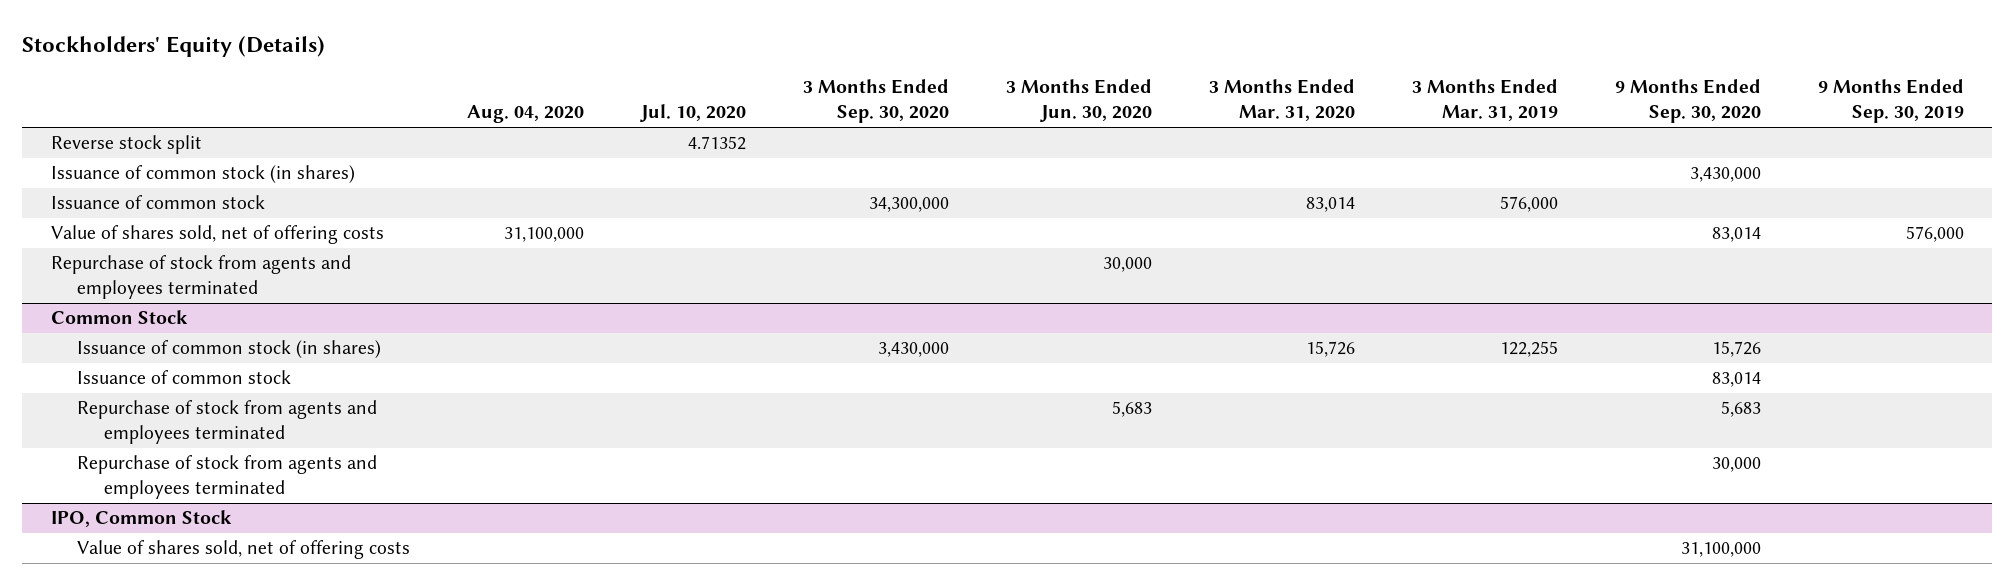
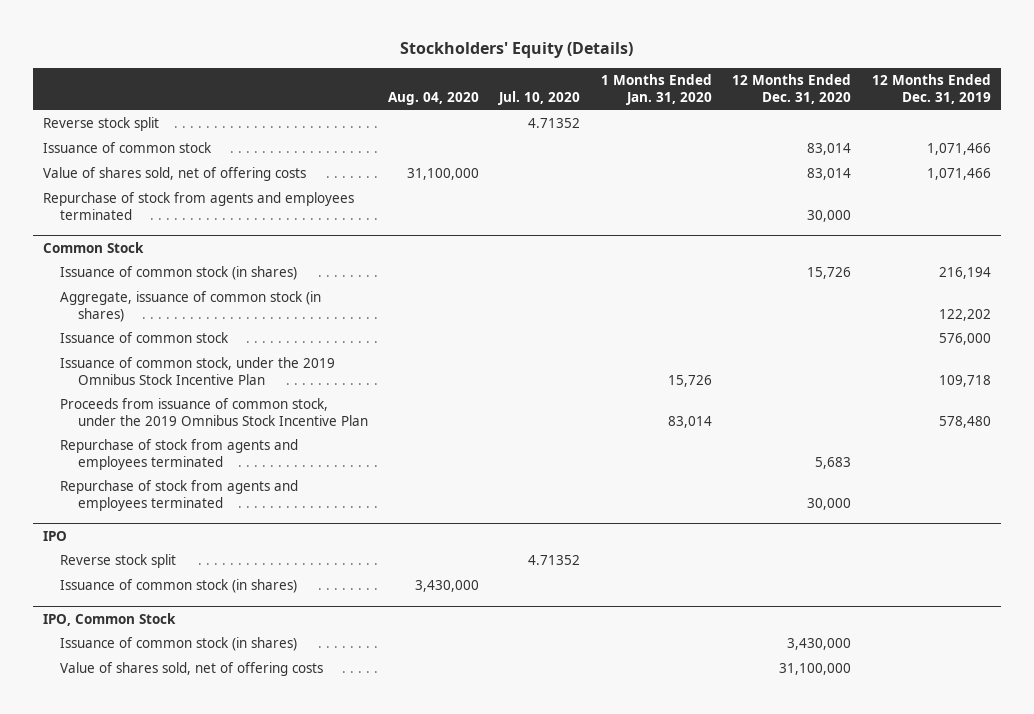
- | Aug. 04, 2020 | Jul. 10, 2020 | 3 Months Ended Sep. 30, 2020 | 3 Months Ended Jun. 30, 2020 | 3 Months Ended Mar. 31, 2020 | 3 Months Ended Mar. 31, 2019 | 9 Months Ended Sep. 30, 2020 | 9 Months Ended Sep. 30, 2019
+ | Aug. 04, 2020 | Jul. 10, 2020 | 1 Months Ended Jan. 31, 2020 | 12 Months Ended Dec. 31, 2020 | 12 Months Ended Dec. 31, 2019
- Issuance of common stock (in shares) | | | | | | | 3,430,000 |
@ Common Stock
+ Aggregate, issuance of common stock (in shares) | | | | | 122,202
+ Issuance of common stock, under the 2019 Omnibus Stock Incentive Plan | | | 15,726 | | 109,718
+ Proceeds from issuance of common stock, under the 2019 Omnibus Stock Incentive Plan | | | 83,014 | | 578,480
+ IPO
+ Reverse stock split | | 4.71352 | | |
+ Issuance of common stock (in shares) | 3,430,000 | | | |
@ IPO, Common Stock
+ Issuance of common stock (in shares) | | | | 3,430,000 |

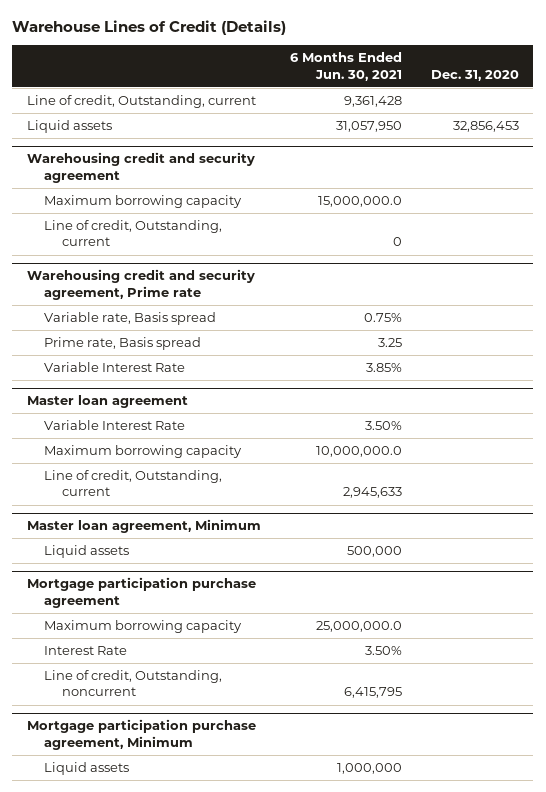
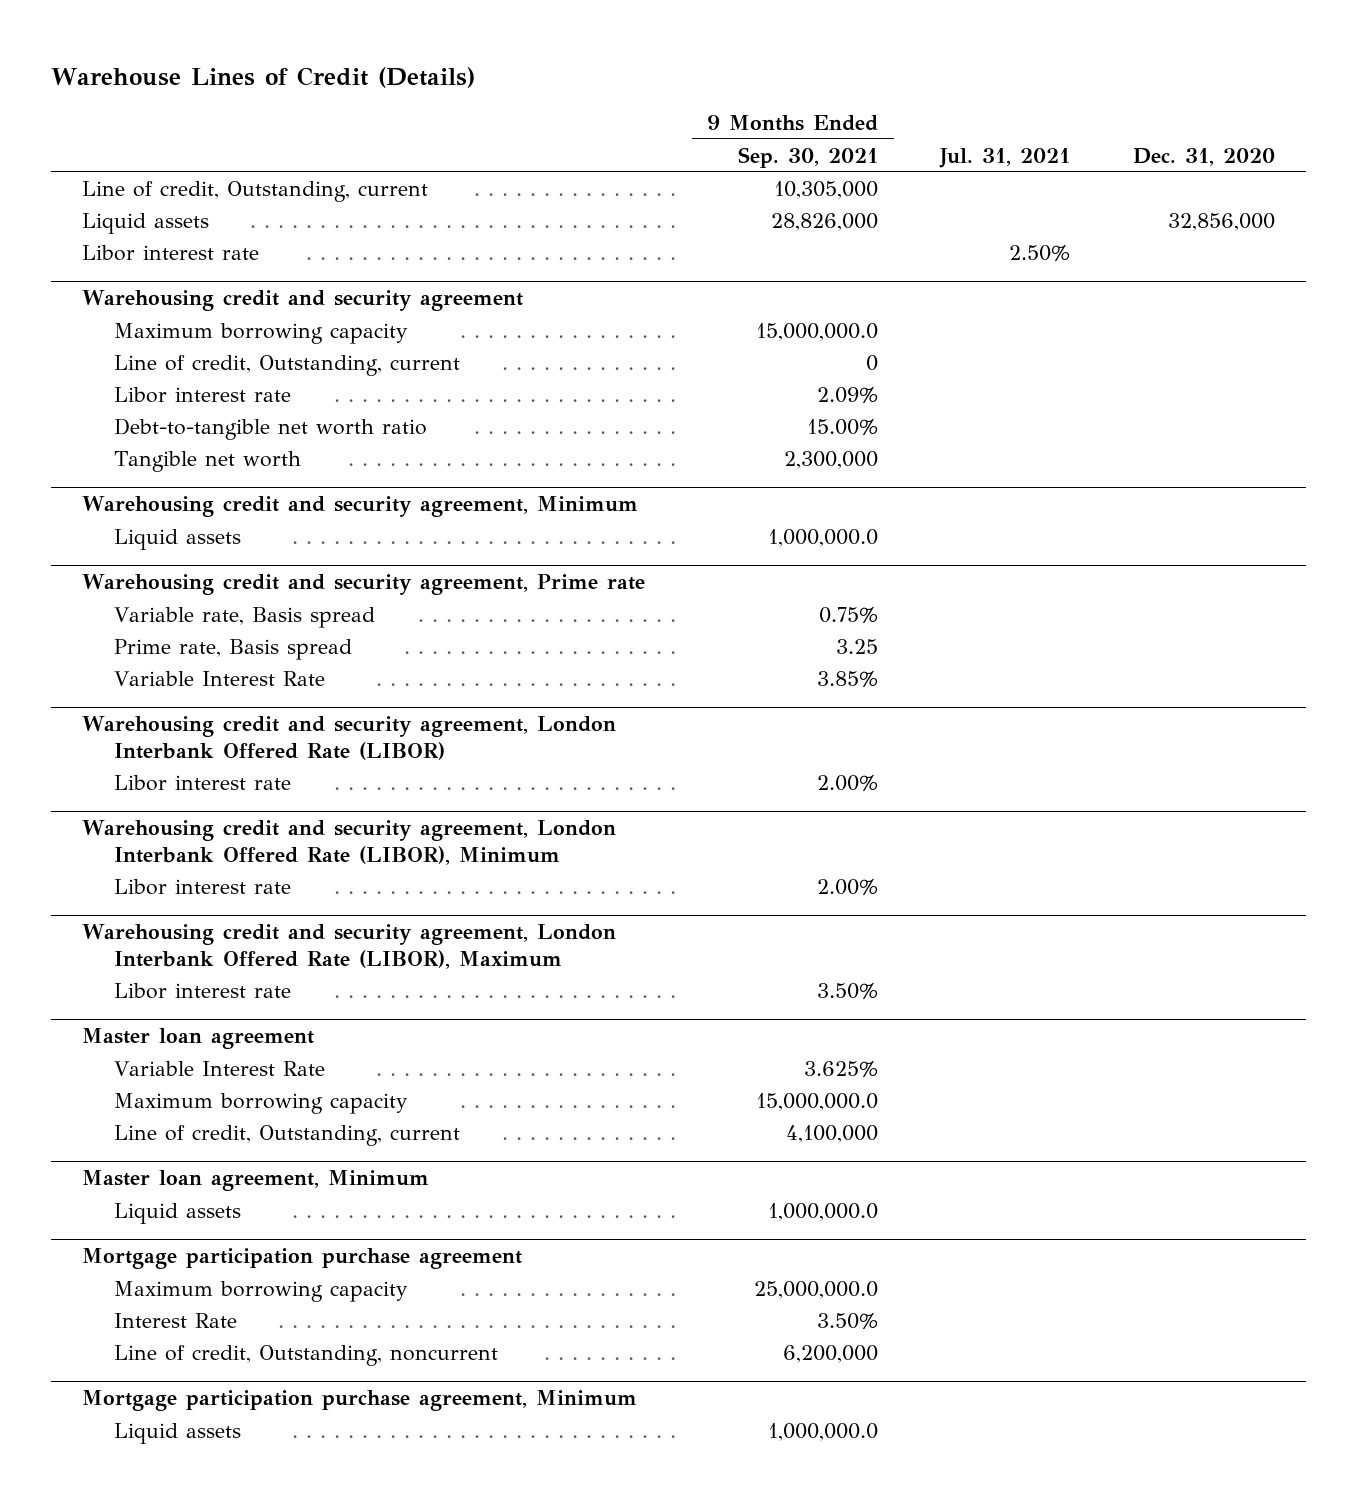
- | 6 Months Ended Jun. 30, 2021 | Dec. 31, 2020
+ | 9 Months Ended Sep. 30, 2021 | Jul. 31, 2021 | Dec. 31, 2020
- Liquid assets | 31,057,950 | 32,856,453
+ Liquid assets | 28,826,000 | | 32,856,000
+ Libor interest rate | | 2.50% |
@ Warehousing credit and security agreement
+ Libor interest rate | 2.09% | |
+ Debt-to-tangible net worth ratio | 15.00% | |
+ Tangible net worth | 2,300,000 | |
+ Warehousing credit and security agreement, Minimum
+ Liquid assets | 1,000,000.0 | |
+ Warehousing credit and security agreement, London Interbank Offered Rate (LIBOR)
+ Libor interest rate | 2.00% | |
+ Warehousing credit and security agreement, London Interbank Offered Rate (LIBOR), Minimum
+ Libor interest rate | 2.00% | |
+ Warehousing credit and security agreement, London Interbank Offered Rate (LIBOR), Maximum
+ Libor interest rate | 3.50% | |

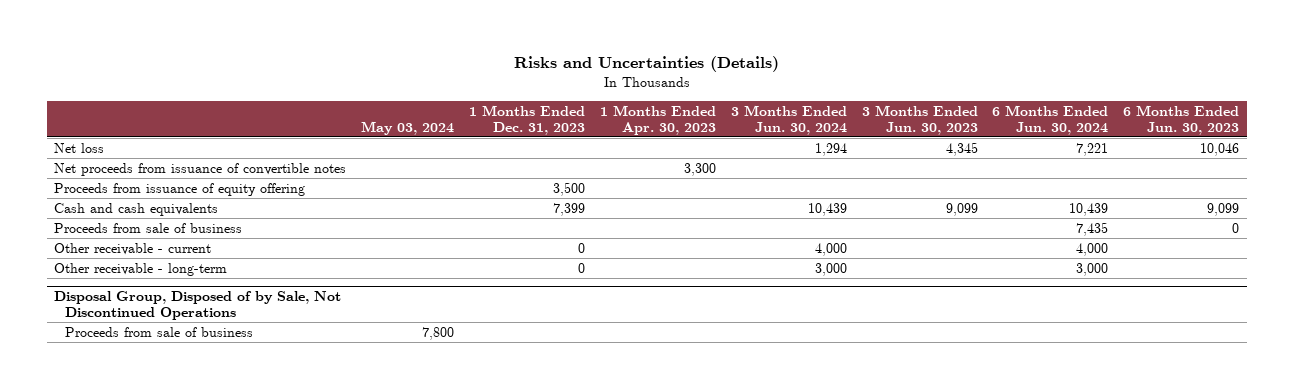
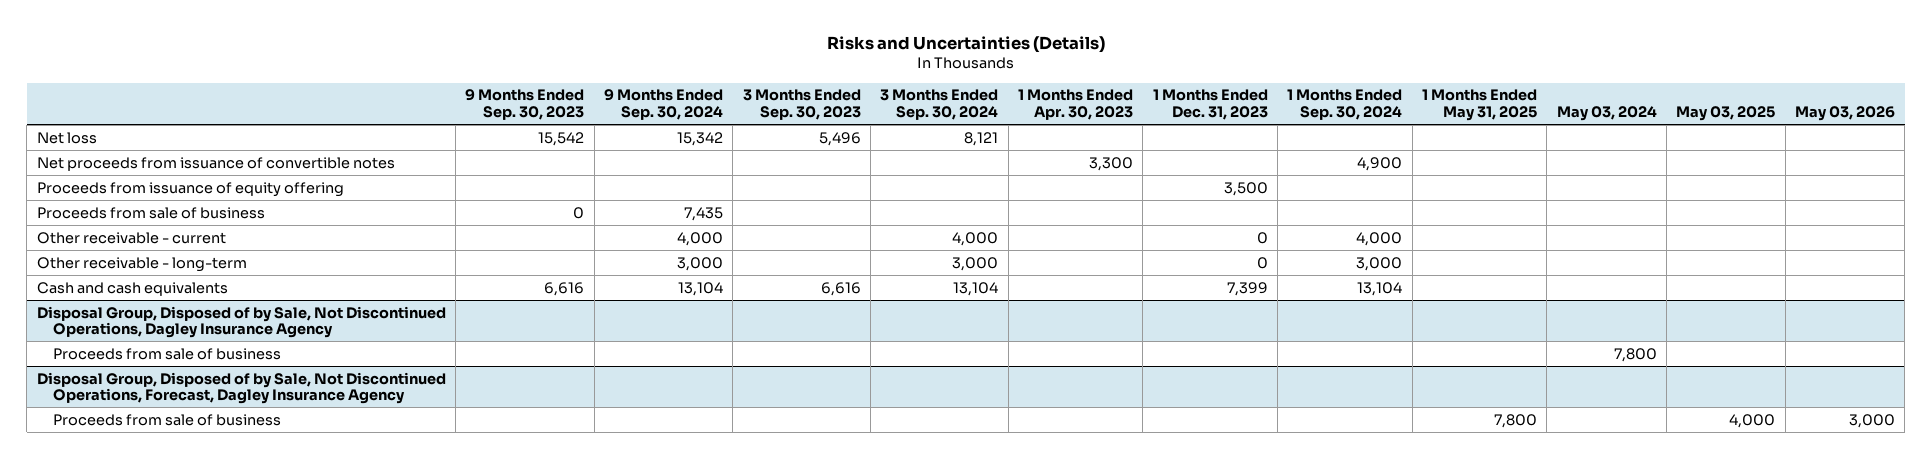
- | May 03, 2024 | 1 Months Ended Dec. 31, 2023 | 1 Months Ended Apr. 30, 2023 | 3 Months Ended Jun. 30, 2024 | 3 Months Ended Jun. 30, 2023 | 6 Months Ended Jun. 30, 2024 | 6 Months Ended Jun. 30, 2023
+ | 9 Months Ended Sep. 30, 2023 | 9 Months Ended Sep. 30, 2024 | 3 Months Ended Sep. 30, 2023 | 3 Months Ended Sep. 30, 2024 | 1 Months Ended Apr. 30, 2023 | 1 Months Ended Dec. 31, 2023 | 1 Months Ended Sep. 30, 2024 | 1 Months Ended May 31, 2025 | May 03, 2024 | May 03, 2025 | May 03, 2026
- Disposal Group, Disposed of by Sale, Not Discontinued Operations
moved down: Cash and cash equivalents | 6,616 | 13,104 | 6,616 | 13,104 | | 7,399 | 13,104 | | | |
+ Disposal Group, Disposed of by Sale, Not Discontinued Operations, Dagley Insurance Agency
+ Disposal Group, Disposed of by Sale, Not Discontinued Operations, Forecast, Dagley Insurance Agency
+ Proceeds from sale of business | | | | | | | | 7,800 | | 4,000 | 3,000

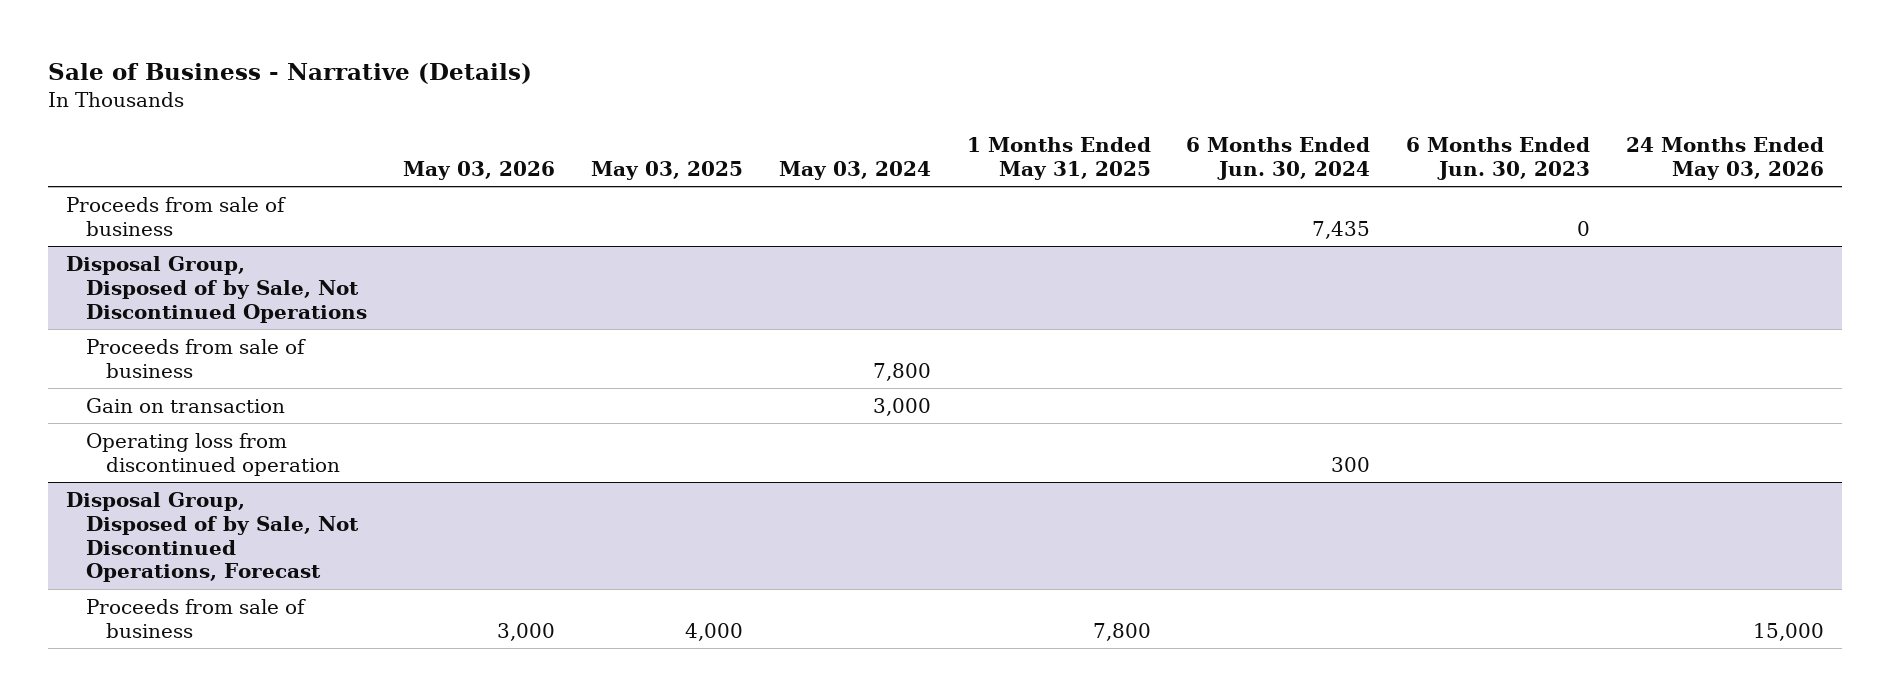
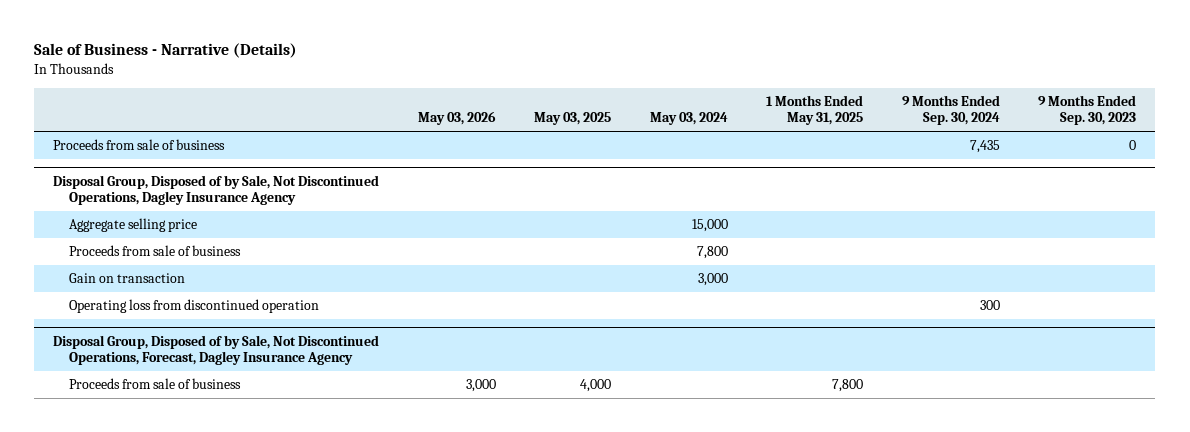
- | May 03, 2026 | May 03, 2025 | May 03, 2024 | 1 Months Ended May 31, 2025 | 6 Months Ended Jun. 30, 2024 | 6 Months Ended Jun. 30, 2023 | 24 Months Ended May 03, 2026
+ | May 03, 2026 | May 03, 2025 | May 03, 2024 | 1 Months Ended May 31, 2025 | 9 Months Ended Sep. 30, 2024 | 9 Months Ended Sep. 30, 2023
- Disposal Group, Disposed of by Sale, Not Discontinued Operations
+ Disposal Group, Disposed of by Sale, Not Discontinued Operations, Dagley Insurance Agency
+ Aggregate selling price | | | 15,000 | | |
- Disposal Group, Disposed of by Sale, Not Discontinued Operations, Forecast
+ Disposal Group, Disposed of by Sale, Not Discontinued Operations, Forecast, Dagley Insurance Agency

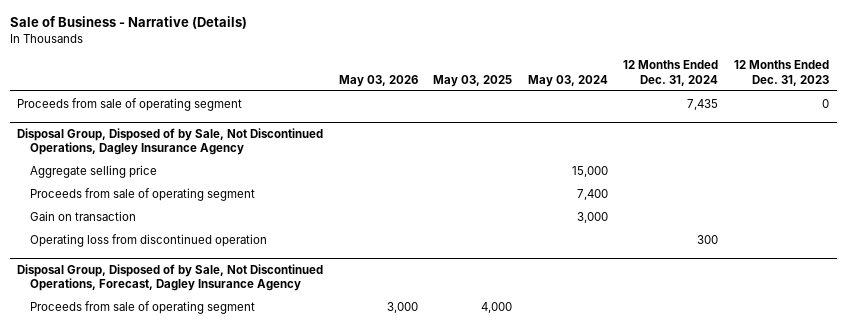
- | May 03, 2026 | May 03, 2025 | May 03, 2024 | 1 Months Ended May 31, 2025 | 9 Months Ended Sep. 30, 2024 | 9 Months Ended Sep. 30, 2023
+ | May 03, 2026 | May 03, 2025 | May 03, 2024 | 12 Months Ended Dec. 31, 2024 | 12 Months Ended Dec. 31, 2023
- Proceeds from sale of business | | | | | 7,435 | 0
+ Proceeds from sale of operating segment | | | | 7,435 | 0
@ Disposal Group, Disposed of by Sale, Not Discontinued Operations, Dagley Insurance Agency
- Proceeds from sale of business | | | 7,800 | | |
+ Proceeds from sale of operating segment | | | 7,400 | |
@ Disposal Group, Disposed of by Sale, Not Discontinued Operations, Forecast, Dagley Insurance Agency
- Proceeds from sale of business | 3,000 | 4,000 | | 7,800 | |
+ Proceeds from sale of operating segment | 3,000 | 4,000 | | |

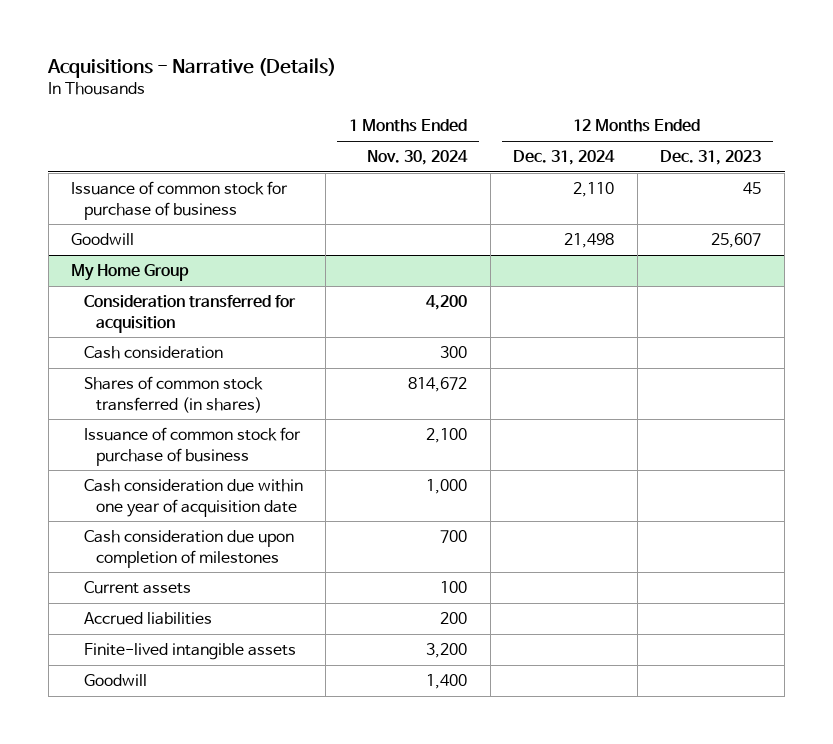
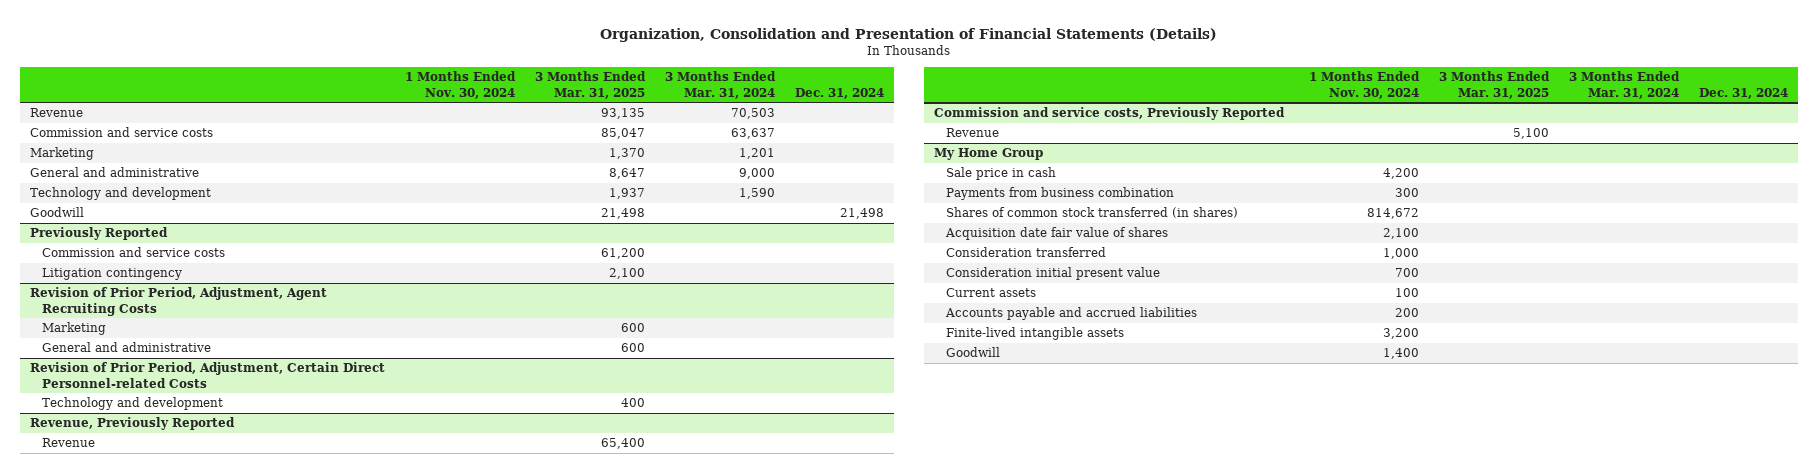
- Acquisitions - Narrative (Details)
+ Organization, Consolidation and Presentation of Financial Statements (Details)
- | 1 Months Ended Nov. 30, 2024 | 12 Months Ended Dec. 31, 2024 | 12 Months Ended Dec. 31, 2023
+ | 1 Months Ended Nov. 30, 2024 | 3 Months Ended Mar. 31, 2025 | 3 Months Ended Mar. 31, 2024 | Dec. 31, 2024
- Issuance of common stock for purchase of business | | 2,110 | 45
+ Revenue | | 93,135 | 70,503 |
+ Commission and service costs | | 85,047 | 63,637 |
+ Marketing | | 1,370 | 1,201 |
+ General and administrative | | 8,647 | 9,000 |
+ Technology and development | | 1,937 | 1,590 |
+ Previously Reported
+ Commission and service costs | | 61,200 | |
+ Litigation contingency | | 2,100 | |
+ Revision of Prior Period, Adjustment, Agent Recruiting Costs
+ Marketing | | 600 | |
+ General and administrative | | 600 | |
+ Revision of Prior Period, Adjustment, Certain Direct Personnel-related Costs
+ Technology and development | | 400 | |
+ Revenue, Previously Reported
+ Revenue | | 65,400 | |
+ Commission and service costs, Previously Reported
+ Revenue | | 5,100 | |
@ My Home Group
- Consideration transferred for acquisition | 4,200 | |
- Cash consideration | 300 | |
+ Sale price in cash | 4,200 | | |
+ Payments from business combination | 300 | | |
- Issuance of common stock for purchase of business | 2,100 | |
- Cash consideration due within one year of acquisition date | 1,000 | |
- Cash consideration due upon completion of milestones | 700 | |
+ Acquisition date fair value of shares | 2,100 | | |
+ Consideration transferred | 1,000 | | |
+ Consideration initial present value | 700 | | |
- Accrued liabilities | 200 | |
+ Accounts payable and accrued liabilities | 200 | | |

